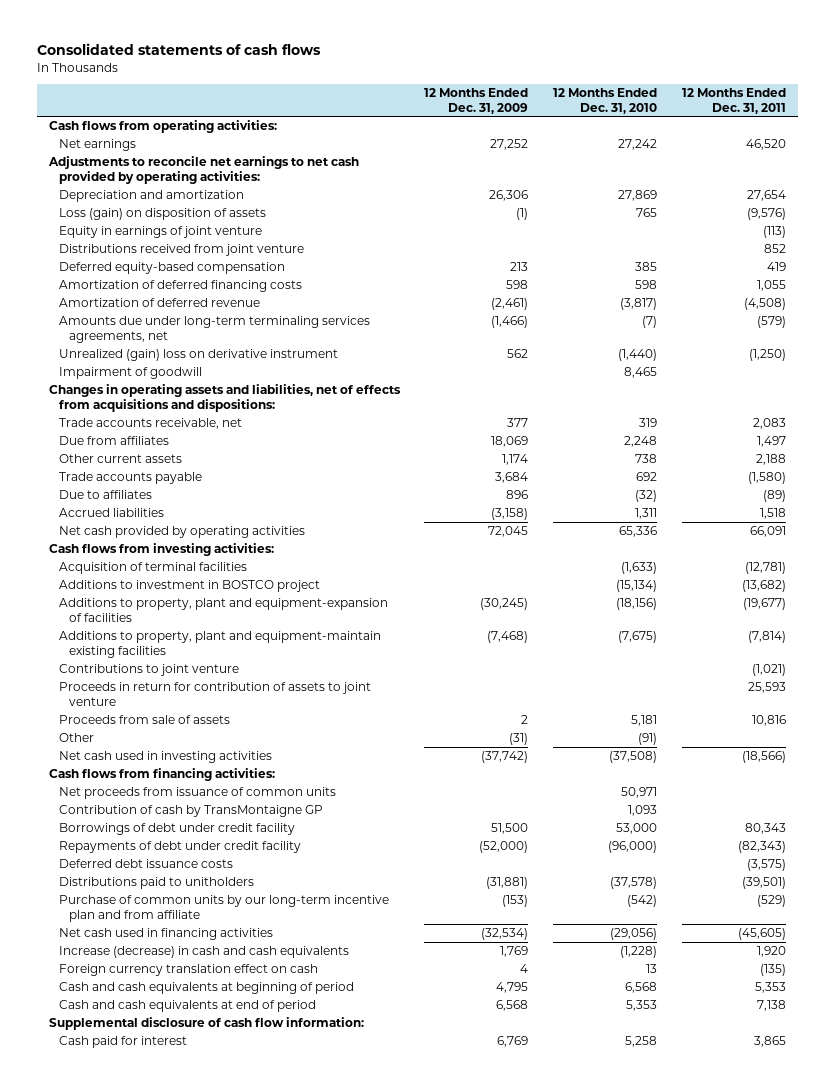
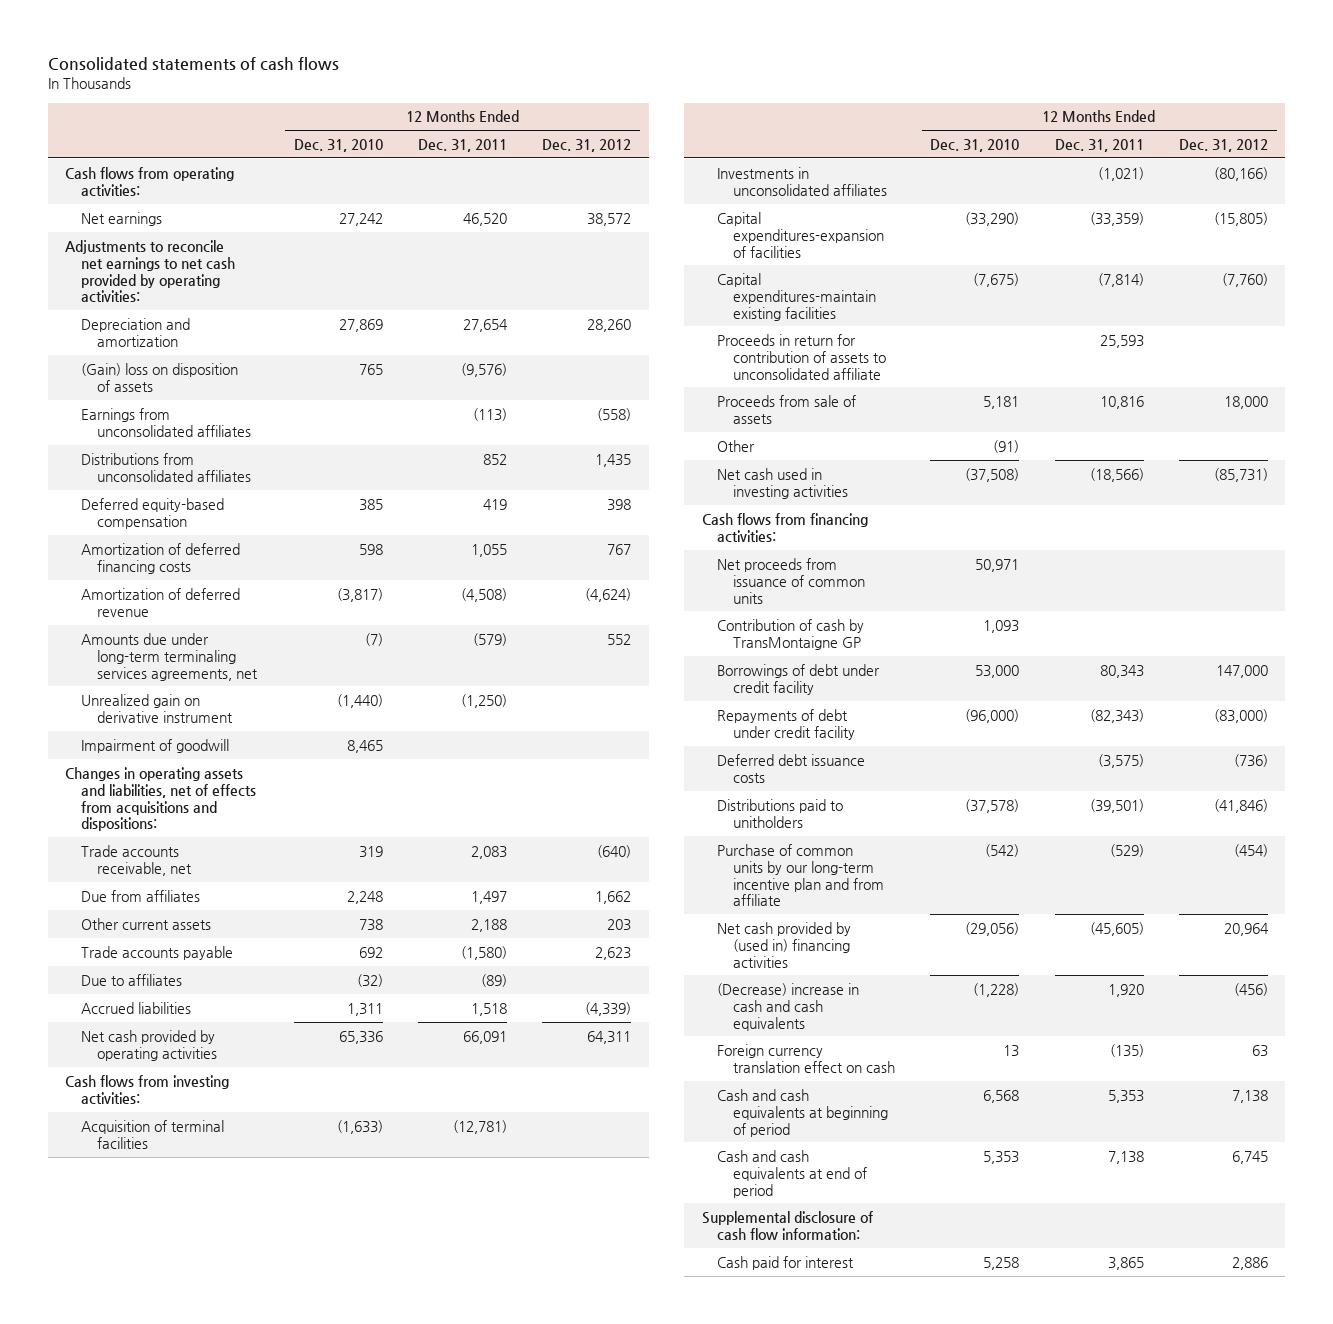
- | 12 Months Ended Dec. 31, 2009 | 12 Months Ended Dec. 31, 2010 | 12 Months Ended Dec. 31, 2011
+ | 12 Months Ended Dec. 31, 2010 | 12 Months Ended Dec. 31, 2011 | 12 Months Ended Dec. 31, 2012
- Loss (gain) on disposition of assets | (1) | 765 | (9,576)
- Equity in earnings of joint venture | | | (113)
- Distributions received from joint venture | | | 852
+ (Gain) loss on disposition of assets | 765 | (9,576) |
+ Earnings from unconsolidated affiliates | | (113) | (558)
+ Distributions from unconsolidated affiliates | | 852 | 1,435
- Unrealized (gain) loss on derivative instrument | 562 | (1,440) | (1,250)
+ Unrealized gain on derivative instrument | (1,440) | (1,250) |
- Additions to investment in BOSTCO project | | (15,134) | (13,682)
- Additions to property, plant and equipment-expansion of facilities | (30,245) | (18,156) | (19,677)
- Additions to property, plant and equipment-maintain existing facilities | (7,468) | (7,675) | (7,814)
- Contributions to joint venture | | | (1,021)
- Proceeds in return for contribution of assets to joint venture | | | 25,593
+ Investments in unconsolidated affiliates | | (1,021) | (80,166)
+ Capital expenditures-expansion of facilities | (33,290) | (33,359) | (15,805)
+ Capital expenditures-maintain existing facilities | (7,675) | (7,814) | (7,760)
+ Proceeds in return for contribution of assets to unconsolidated affiliate | | 25,593 |
- Net cash used in financing activities | (32,534) | (29,056) | (45,605)
- Increase (decrease) in cash and cash equivalents | 1,769 | (1,228) | 1,920
+ Net cash provided by (used in) financing activities | (29,056) | (45,605) | 20,964
+ (Decrease) increase in cash and cash equivalents | (1,228) | 1,920 | (456)

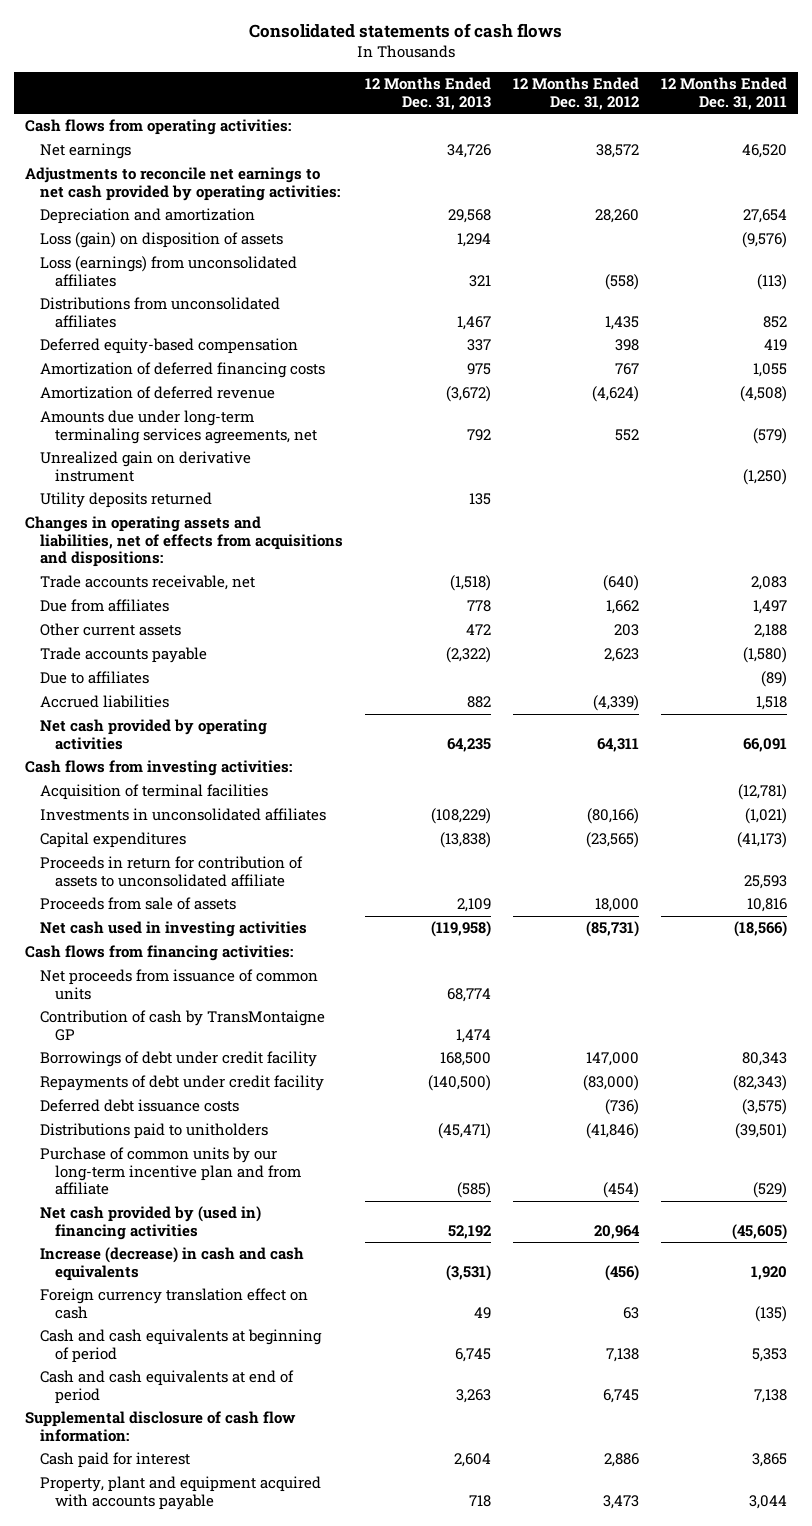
- | 12 Months Ended Dec. 31, 2010 | 12 Months Ended Dec. 31, 2011 | 12 Months Ended Dec. 31, 2012
+ | 12 Months Ended Dec. 31, 2013 | 12 Months Ended Dec. 31, 2012 | 12 Months Ended Dec. 31, 2011
- (Gain) loss on disposition of assets | 765 | (9,576) |
- Earnings from unconsolidated affiliates | | (113) | (558)
+ Loss (gain) on disposition of assets | 1,294 | | (9,576)
+ Loss (earnings) from unconsolidated affiliates | 321 | (558) | (113)
- Impairment of goodwill | 8,465 | |
+ Utility deposits returned | 135 | |
- Capital expenditures-expansion of facilities | (33,290) | (33,359) | (15,805)
- Capital expenditures-maintain existing facilities | (7,675) | (7,814) | (7,760)
+ Capital expenditures | (13,838) | (23,565) | (41,173)
- Other | (91) | |
- (Decrease) increase in cash and cash equivalents | (1,228) | 1,920 | (456)
+ Increase (decrease) in cash and cash equivalents | (3,531) | (456) | 1,920
+ Property, plant and equipment acquired with accounts payable | 718 | 3,473 | 3,044

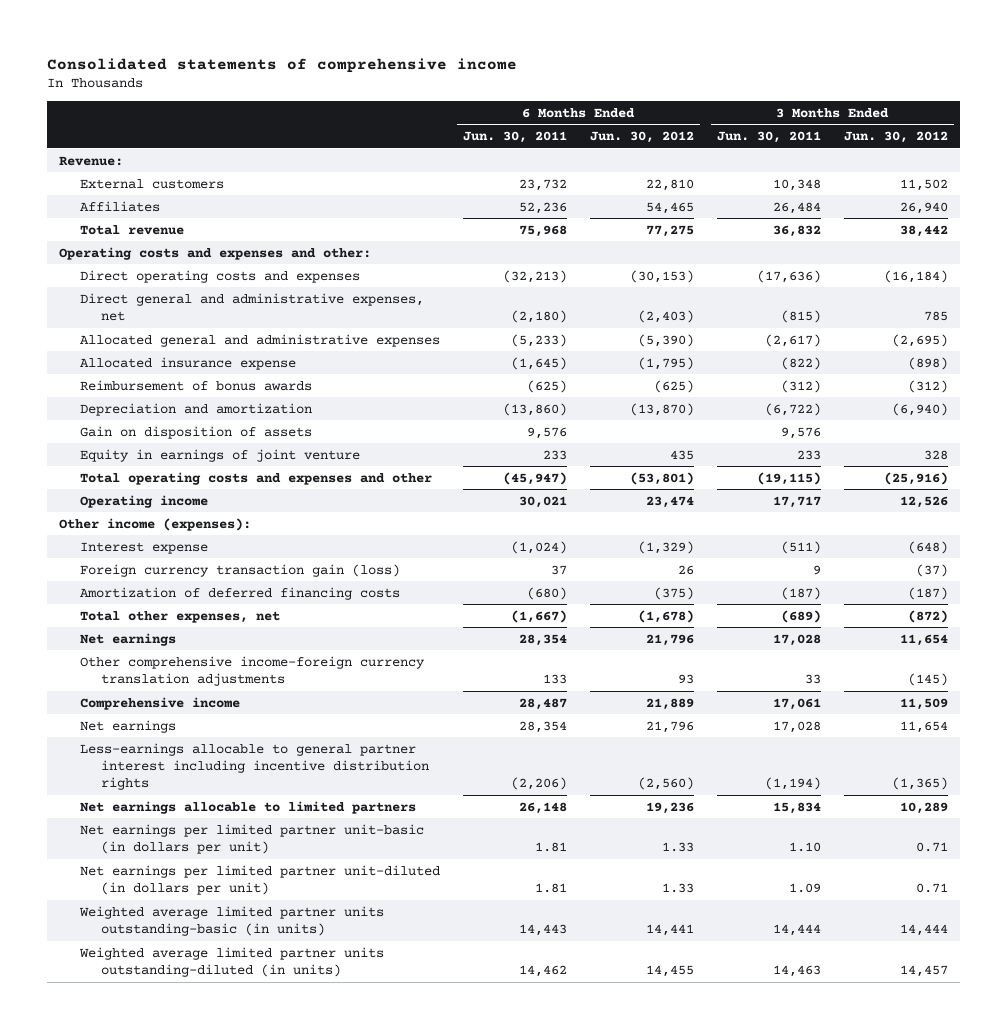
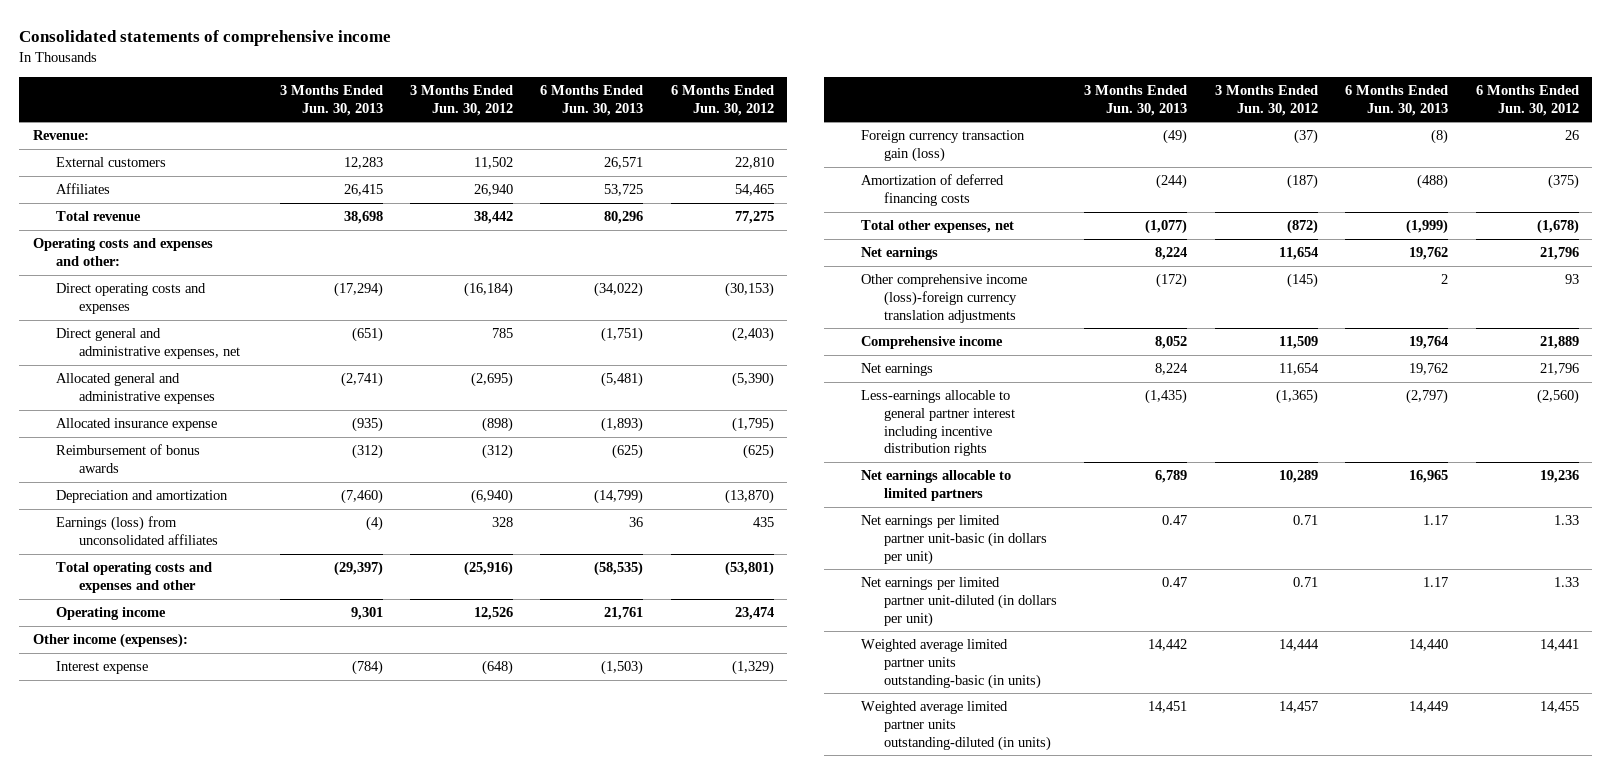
- | 6 Months Ended Jun. 30, 2011 | 6 Months Ended Jun. 30, 2012 | 3 Months Ended Jun. 30, 2011 | 3 Months Ended Jun. 30, 2012
+ | 3 Months Ended Jun. 30, 2013 | 3 Months Ended Jun. 30, 2012 | 6 Months Ended Jun. 30, 2013 | 6 Months Ended Jun. 30, 2012
- Gain on disposition of assets | 9,576 | | 9,576 |
- Equity in earnings of joint venture | 233 | 435 | 233 | 328
+ Earnings (loss) from unconsolidated affiliates | (4) | 328 | 36 | 435
- Other comprehensive income-foreign currency translation adjustments | 133 | 93 | 33 | (145)
+ Other comprehensive income (loss)-foreign currency translation adjustments | (172) | (145) | 2 | 93

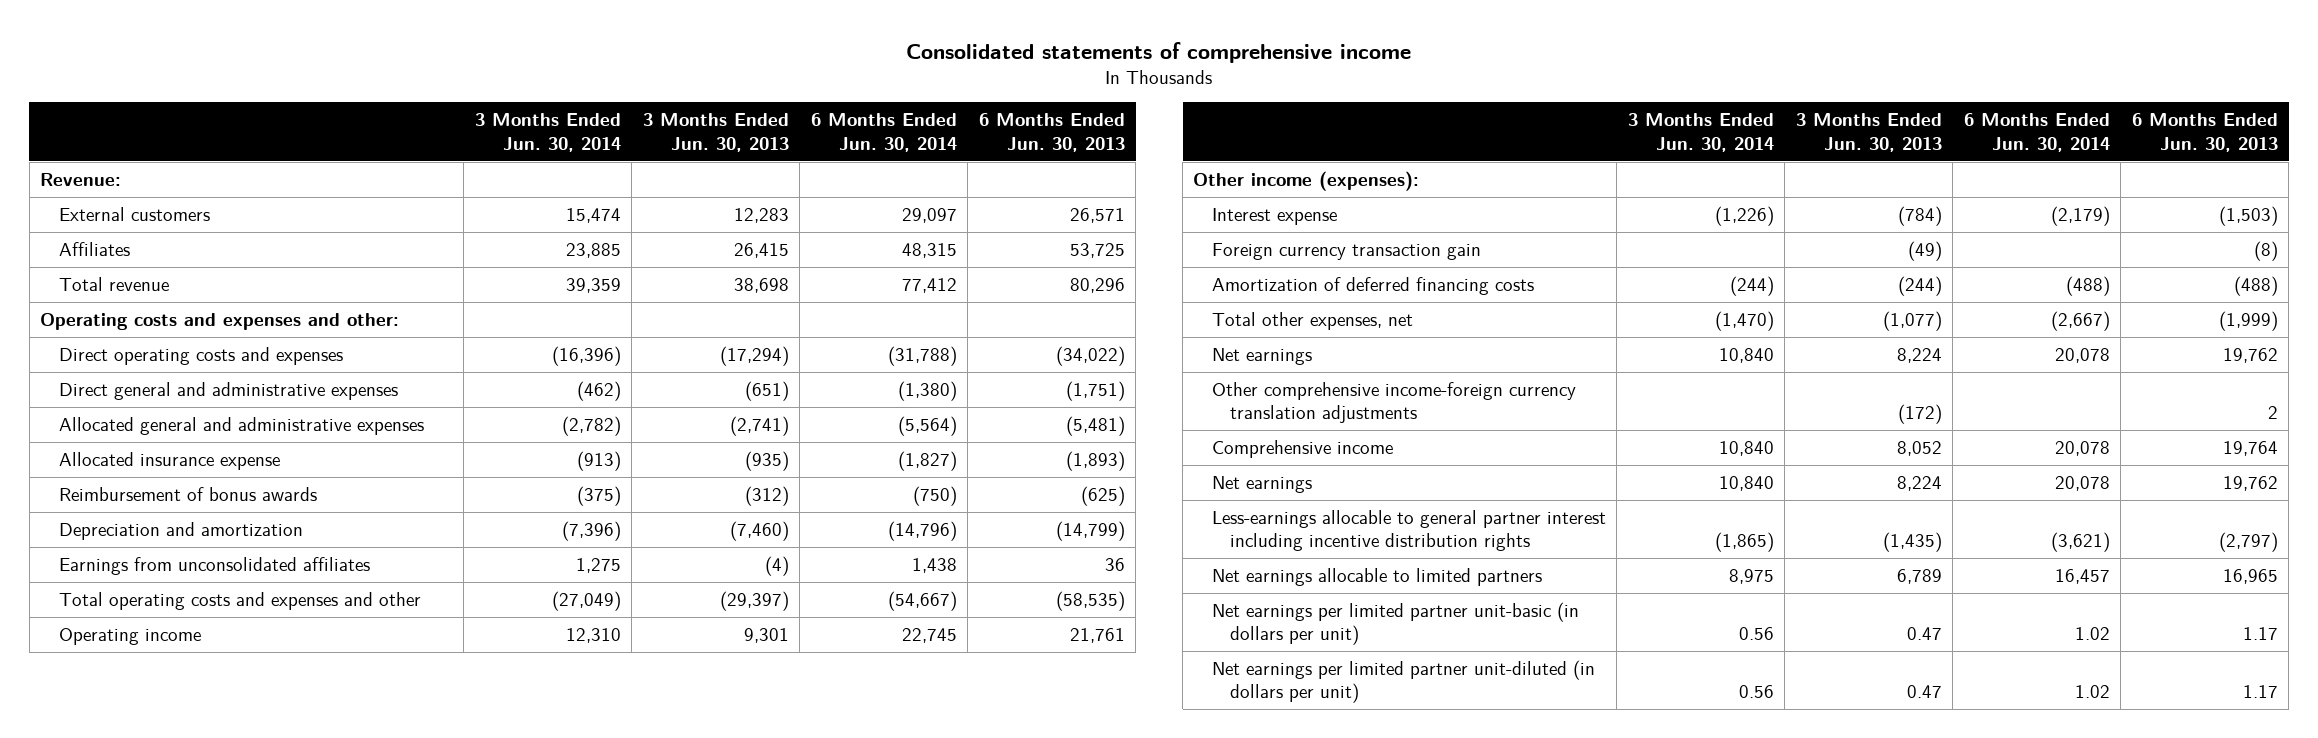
- | 3 Months Ended Jun. 30, 2013 | 3 Months Ended Jun. 30, 2012 | 6 Months Ended Jun. 30, 2013 | 6 Months Ended Jun. 30, 2012
+ | 3 Months Ended Jun. 30, 2014 | 3 Months Ended Jun. 30, 2013 | 6 Months Ended Jun. 30, 2014 | 6 Months Ended Jun. 30, 2013
- Direct general and administrative expenses, net | (651) | 785 | (1,751) | (2,403)
+ Direct general and administrative expenses | (462) | (651) | (1,380) | (1,751)
- Earnings (loss) from unconsolidated affiliates | (4) | 328 | 36 | 435
+ Earnings from unconsolidated affiliates | 1,275 | (4) | 1,438 | 36
- Foreign currency transaction gain (loss) | (49) | (37) | (8) | 26
+ Foreign currency transaction gain | | (49) | | (8)
- Other comprehensive income (loss)-foreign currency translation adjustments | (172) | (145) | 2 | 93
+ Other comprehensive income-foreign currency translation adjustments | | (172) | | 2
- Weighted average limited partner units outstanding-basic (in units) | 14,442 | 14,444 | 14,440 | 14,441
- Weighted average limited partner units outstanding-diluted (in units) | 14,451 | 14,457 | 14,449 | 14,455

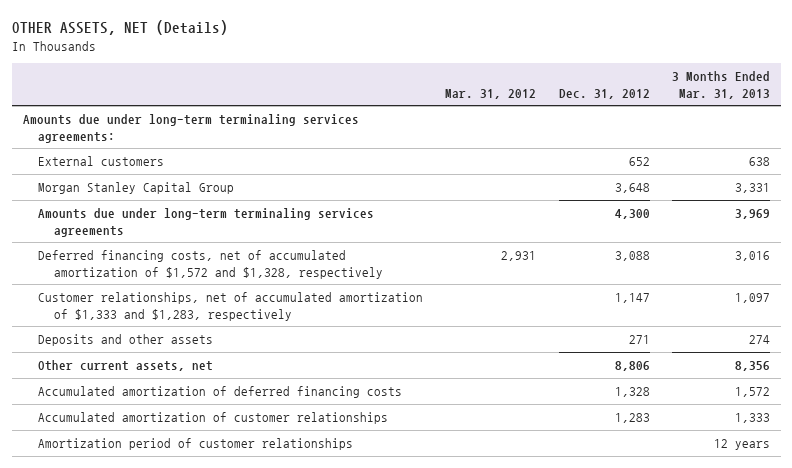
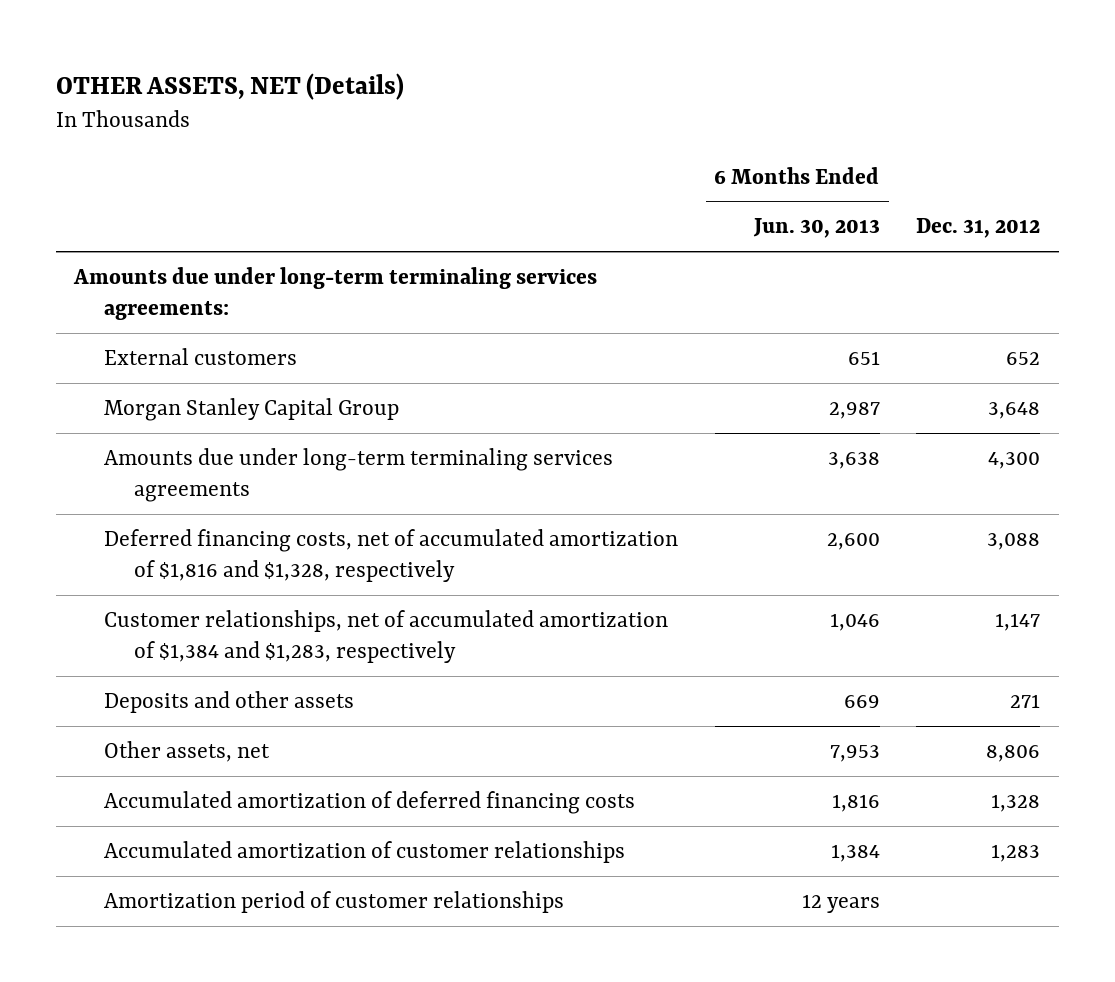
- | Mar. 31, 2012 | Dec. 31, 2012 | 3 Months Ended Mar. 31, 2013
+ | 6 Months Ended Jun. 30, 2013 | Dec. 31, 2012
- Deferred financing costs, net of accumulated amortization of $1,572 and $1,328, respectively | 2,931 | 3,088 | 3,016
- Customer relationships, net of accumulated amortization of $1,333 and $1,283, respectively | | 1,147 | 1,097
+ Deferred financing costs, net of accumulated amortization of $1,816 and $1,328, respectively | 2,600 | 3,088
+ Customer relationships, net of accumulated amortization of $1,384 and $1,283, respectively | 1,046 | 1,147
- Other current assets, net | | 8,806 | 8,356
+ Other assets, net | 7,953 | 8,806

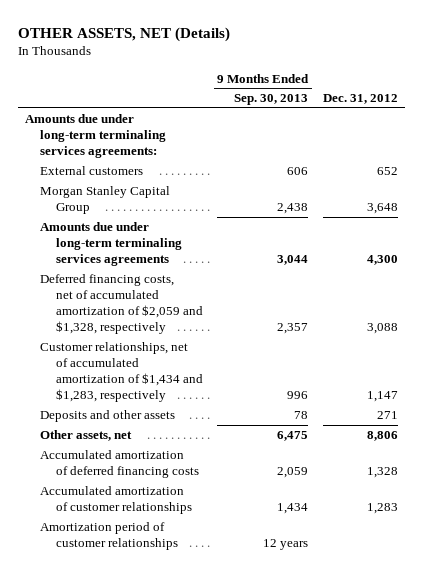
- | 6 Months Ended Jun. 30, 2013 | Dec. 31, 2012
+ | 9 Months Ended Sep. 30, 2013 | Dec. 31, 2012
- Deferred financing costs, net of accumulated amortization of $1,816 and $1,328, respectively | 2,600 | 3,088
- Customer relationships, net of accumulated amortization of $1,384 and $1,283, respectively | 1,046 | 1,147
+ Deferred financing costs, net of accumulated amortization of $2,059 and $1,328, respectively | 2,357 | 3,088
+ Customer relationships, net of accumulated amortization of $1,434 and $1,283, respectively | 996 | 1,147

